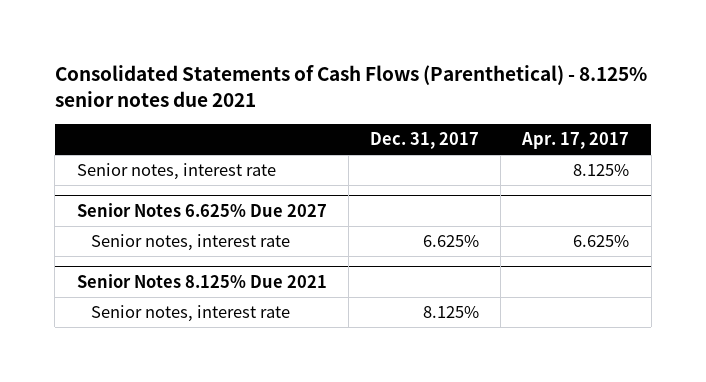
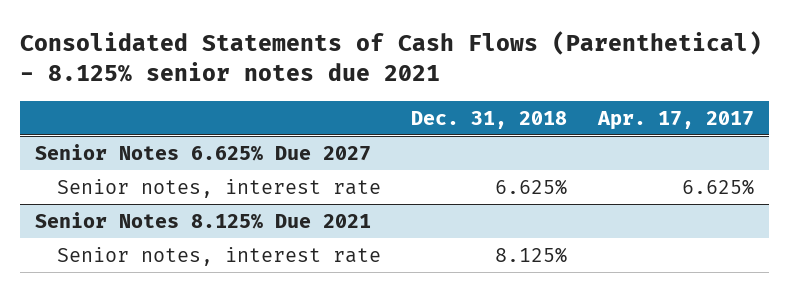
- | Dec. 31, 2017 | Apr. 17, 2017
+ | Dec. 31, 2018 | Apr. 17, 2017
- Senior notes, interest rate | | 8.125%

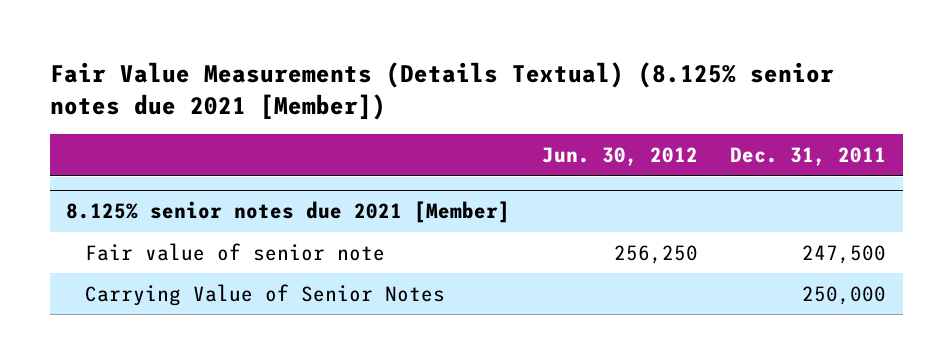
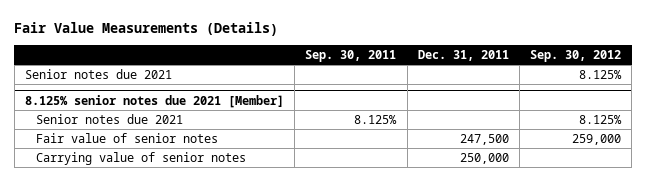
- Fair Value Measurements (Details Textual) (8.125% senior notes due 2021 [Member])
+ Fair Value Measurements (Details)
- | Jun. 30, 2012 | Dec. 31, 2011
+ | Sep. 30, 2011 | Dec. 31, 2011 | Sep. 30, 2012
+ Senior notes due 2021 | | | 8.125%
@ 8.125% senior notes due 2021 [Member]
- Fair value of senior note | 256,250 | 247,500
- Carrying Value of Senior Notes | | 250,000
+ Senior notes due 2021 | 8.125% | | 8.125%
+ Fair value of senior notes | | 247,500 | 259,000
+ Carrying value of senior notes | | 250,000 |

